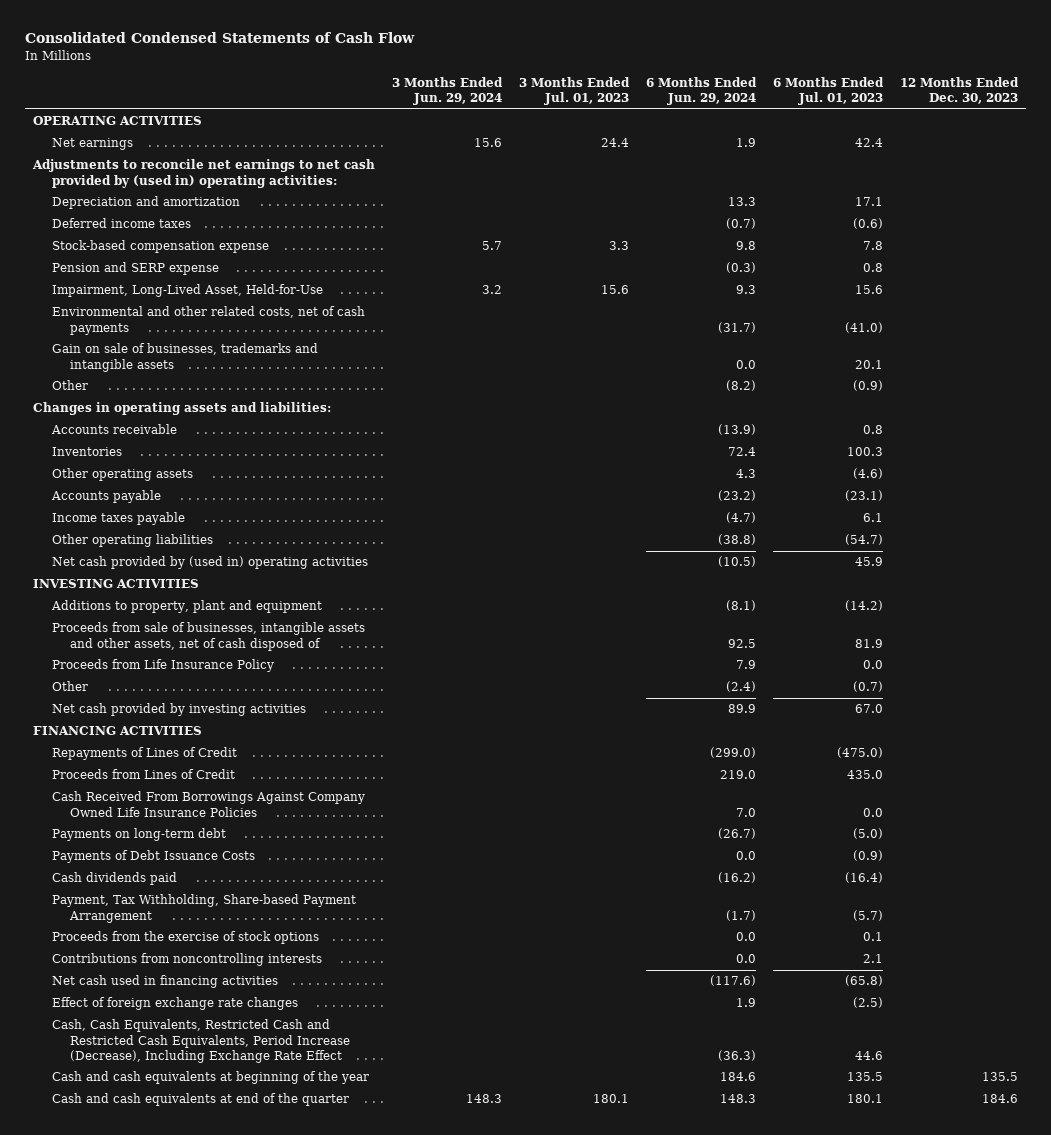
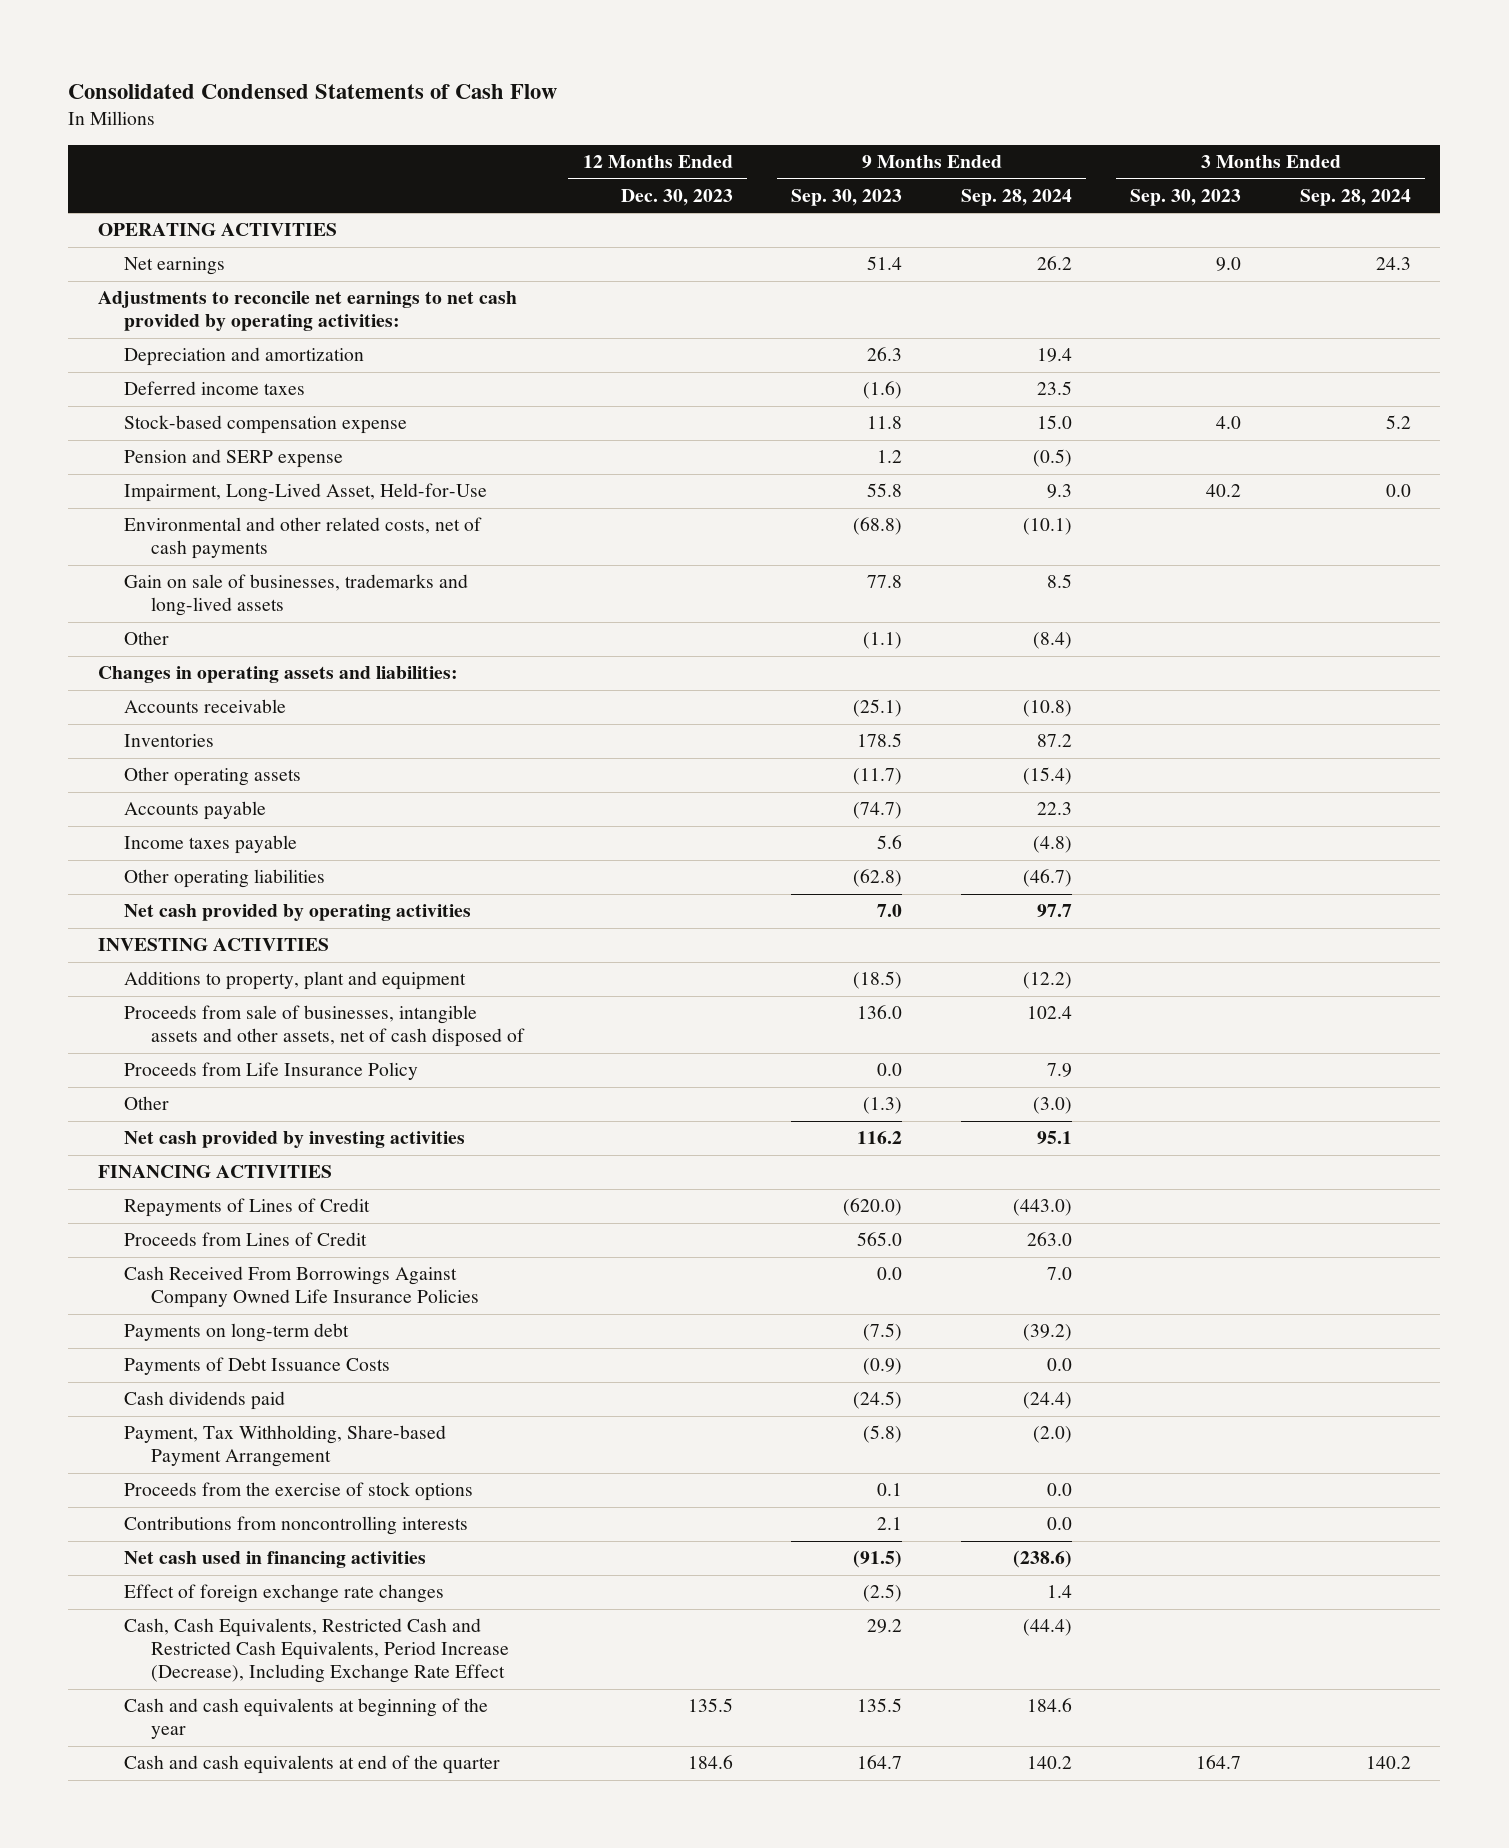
- | 3 Months Ended Jun. 29, 2024 | 3 Months Ended Jul. 01, 2023 | 6 Months Ended Jun. 29, 2024 | 6 Months Ended Jul. 01, 2023 | 12 Months Ended Dec. 30, 2023
+ | 12 Months Ended Dec. 30, 2023 | 9 Months Ended Sep. 30, 2023 | 9 Months Ended Sep. 28, 2024 | 3 Months Ended Sep. 30, 2023 | 3 Months Ended Sep. 28, 2024
- Adjustments to reconcile net earnings to net cash provided by (used in) operating activities:
+ Adjustments to reconcile net earnings to net cash provided by operating activities:
- Gain on sale of businesses, trademarks and intangible assets | | | 0.0 | 20.1 |
+ Gain on sale of businesses, trademarks and long-lived assets | | 77.8 | 8.5 | |
- Net cash provided by (used in) operating activities | | | (10.5) | 45.9 |
+ Net cash provided by operating activities | | 7.0 | 97.7 | |

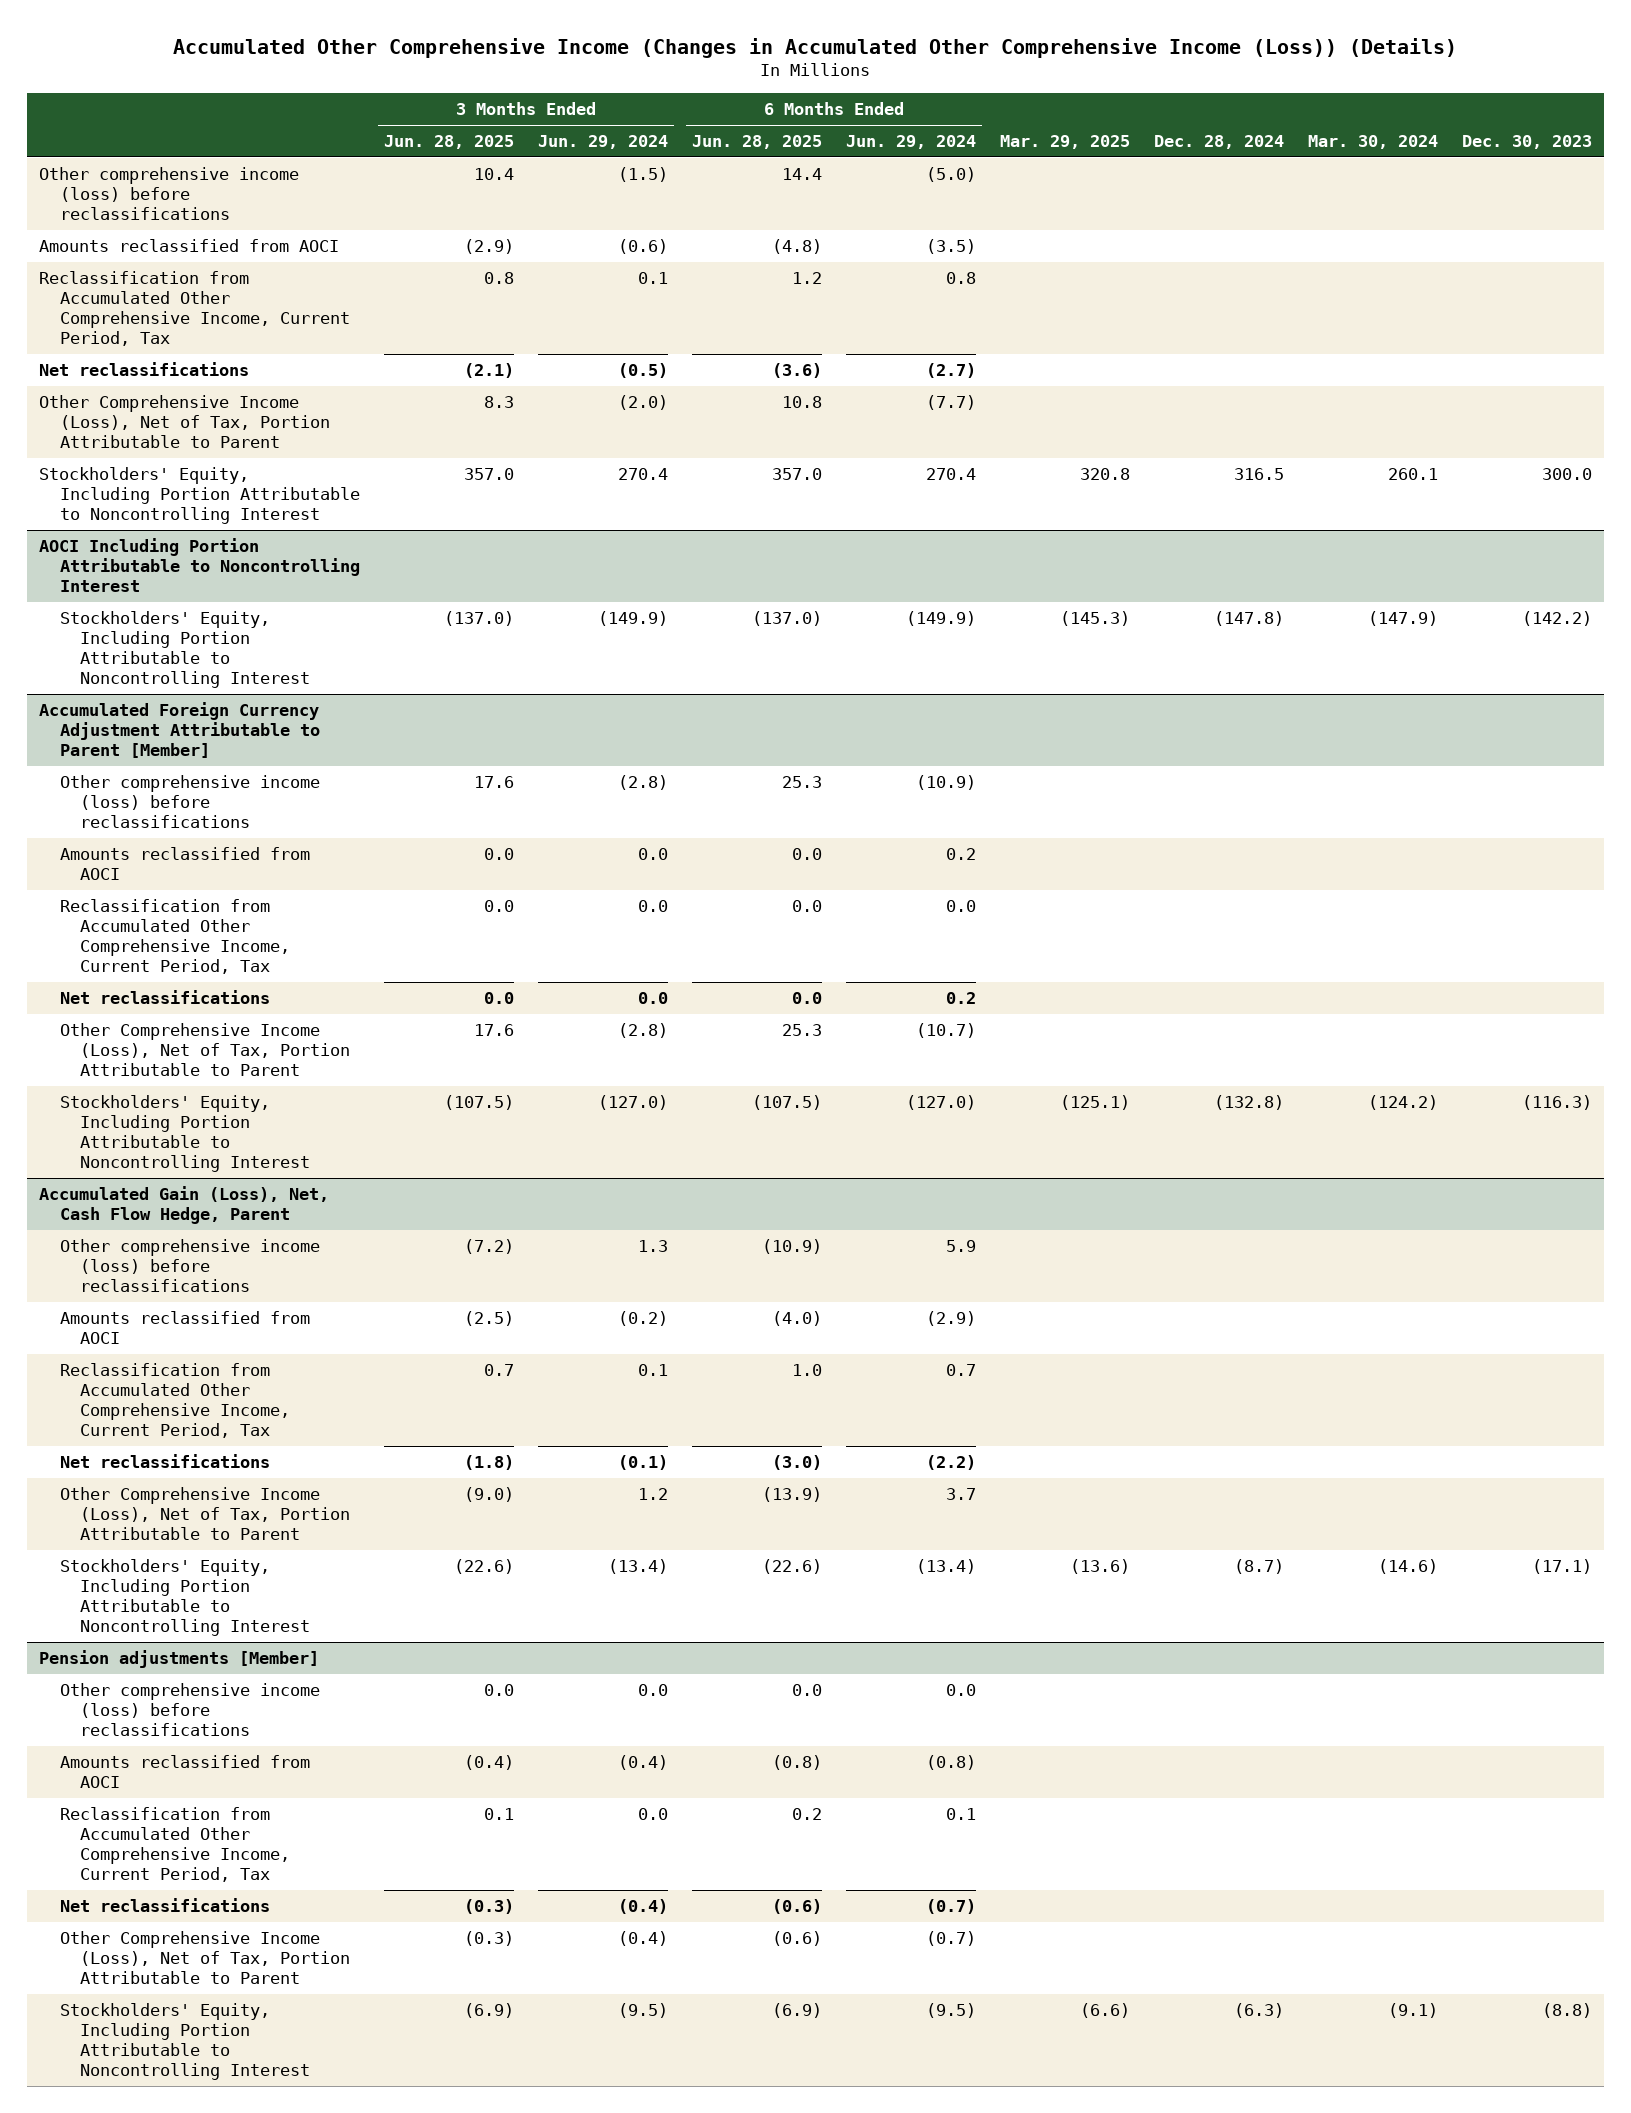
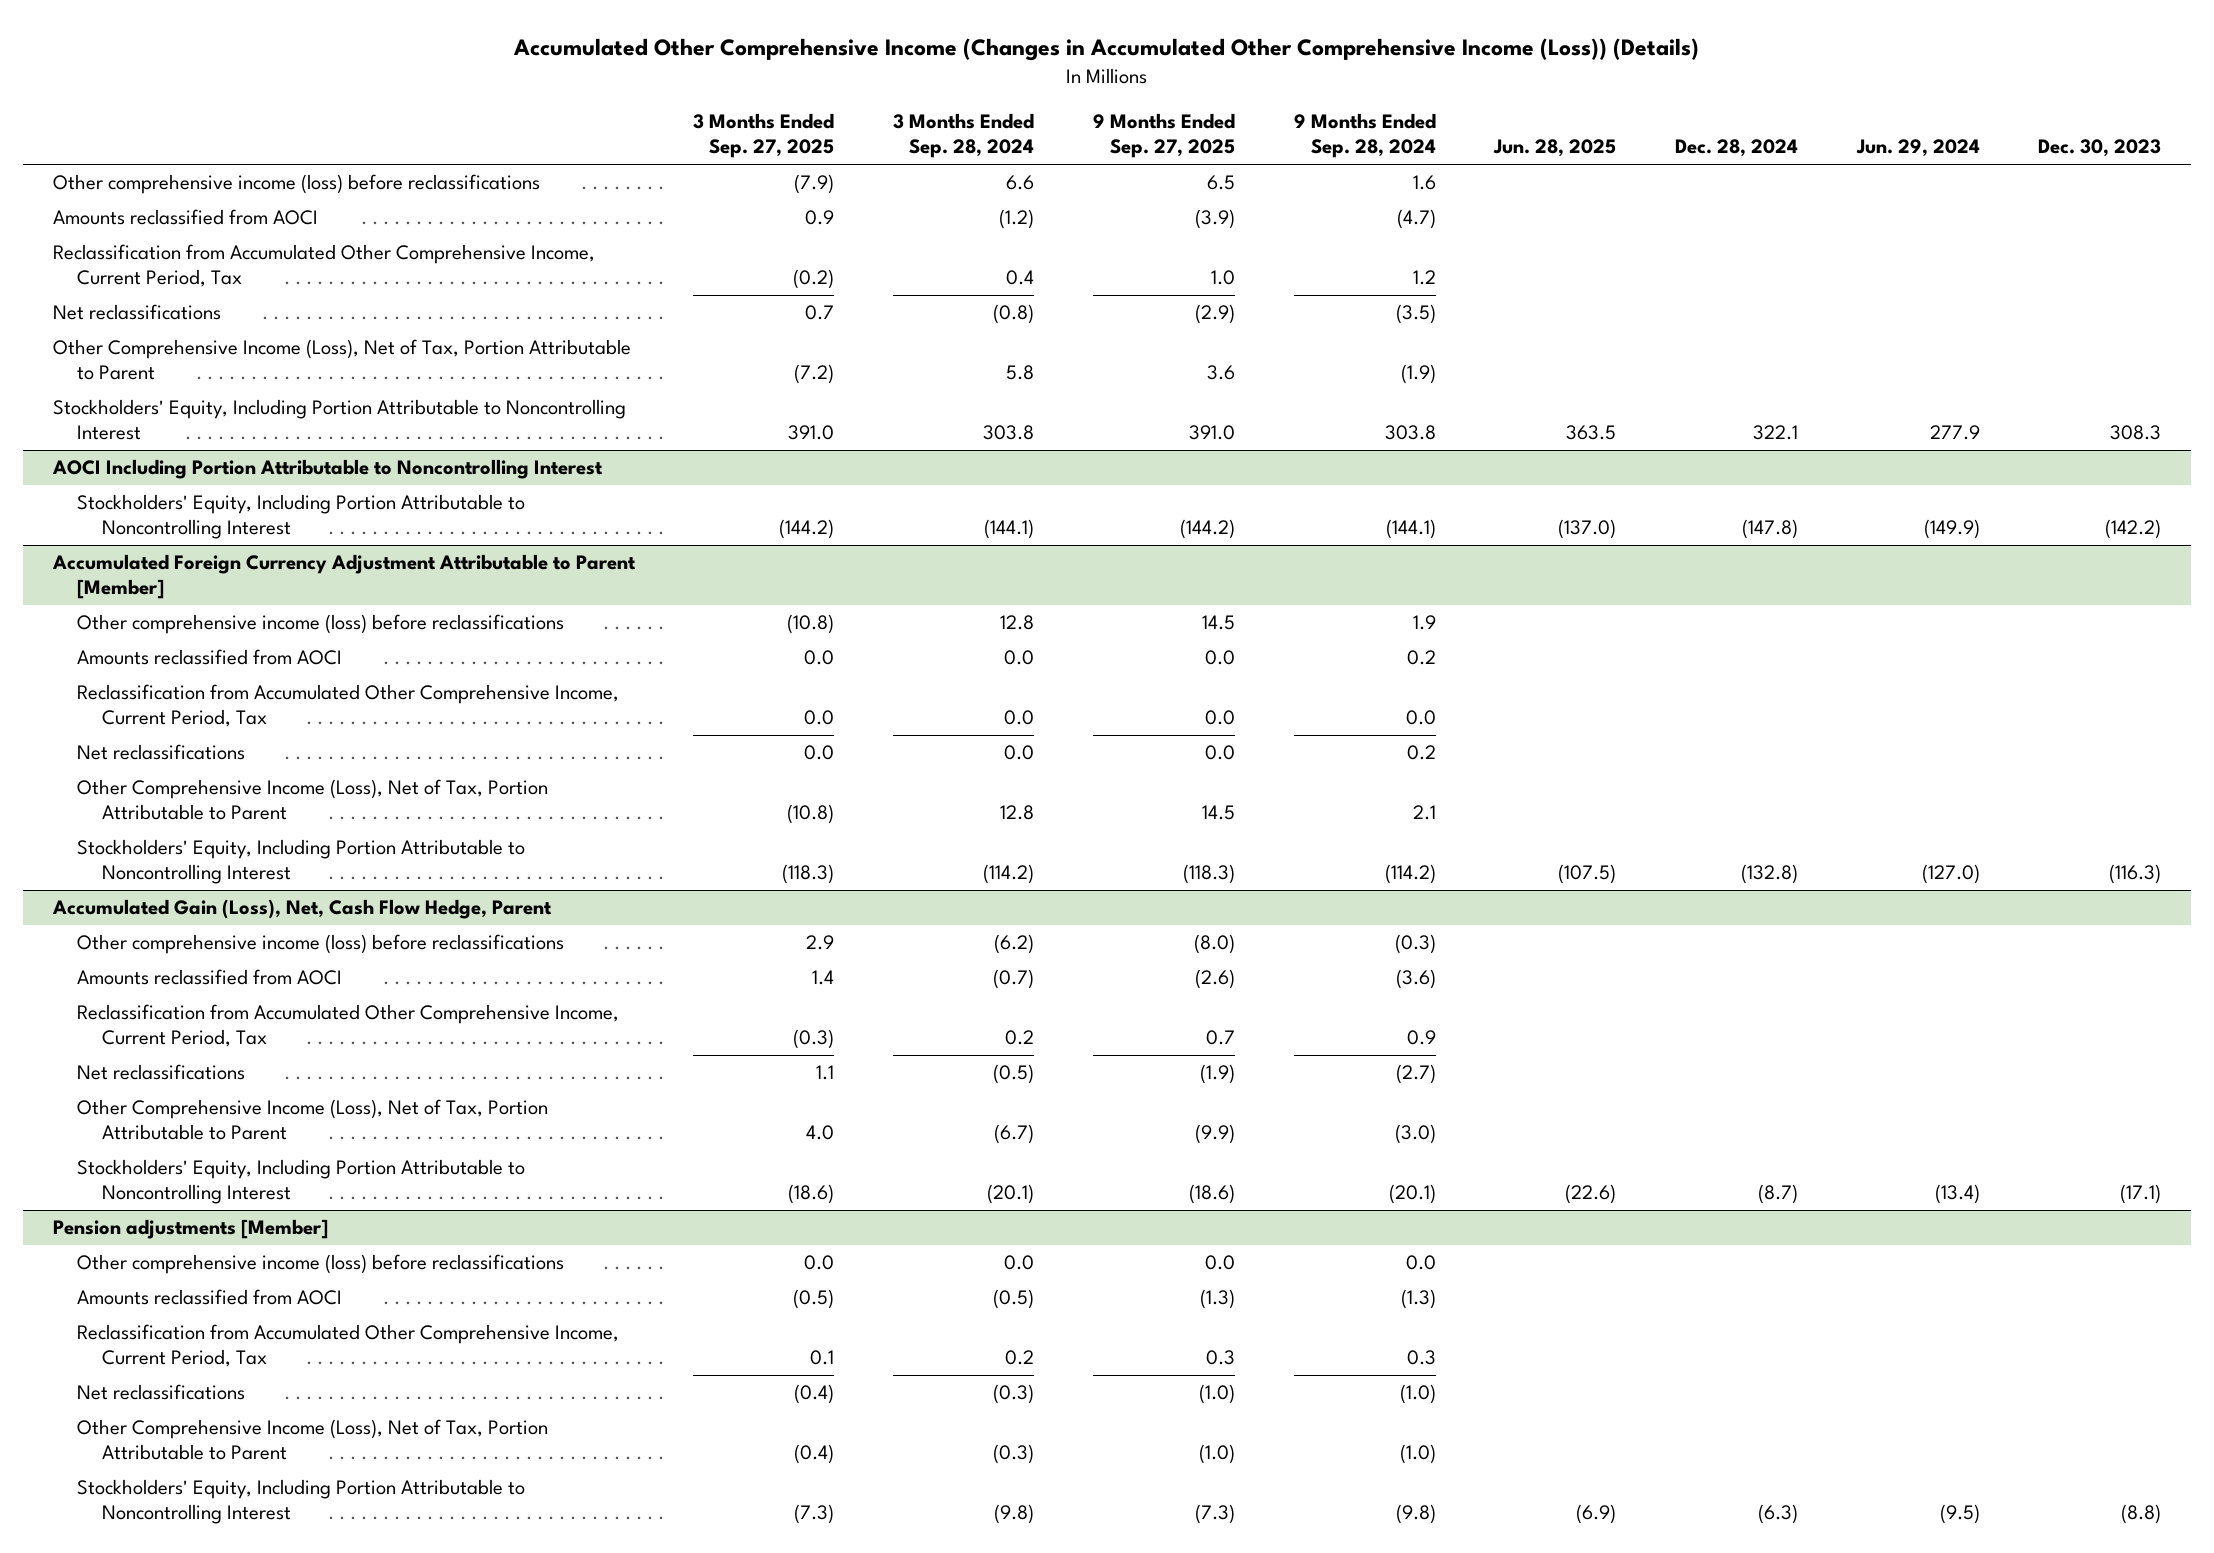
- | 3 Months Ended Jun. 28, 2025 | 3 Months Ended Jun. 29, 2024 | 6 Months Ended Jun. 28, 2025 | 6 Months Ended Jun. 29, 2024 | Mar. 29, 2025 | Dec. 28, 2024 | Mar. 30, 2024 | Dec. 30, 2023
+ | 3 Months Ended Sep. 27, 2025 | 3 Months Ended Sep. 28, 2024 | 9 Months Ended Sep. 27, 2025 | 9 Months Ended Sep. 28, 2024 | Jun. 28, 2025 | Dec. 28, 2024 | Jun. 29, 2024 | Dec. 30, 2023
- Stockholders' Equity, Including Portion Attributable to Noncontrolling Interest | 357.0 | 270.4 | 357.0 | 270.4 | 320.8 | 316.5 | 260.1 | 300.0
+ Stockholders' Equity, Including Portion Attributable to Noncontrolling Interest | 391.0 | 303.8 | 391.0 | 303.8 | 363.5 | 322.1 | 277.9 | 308.3

